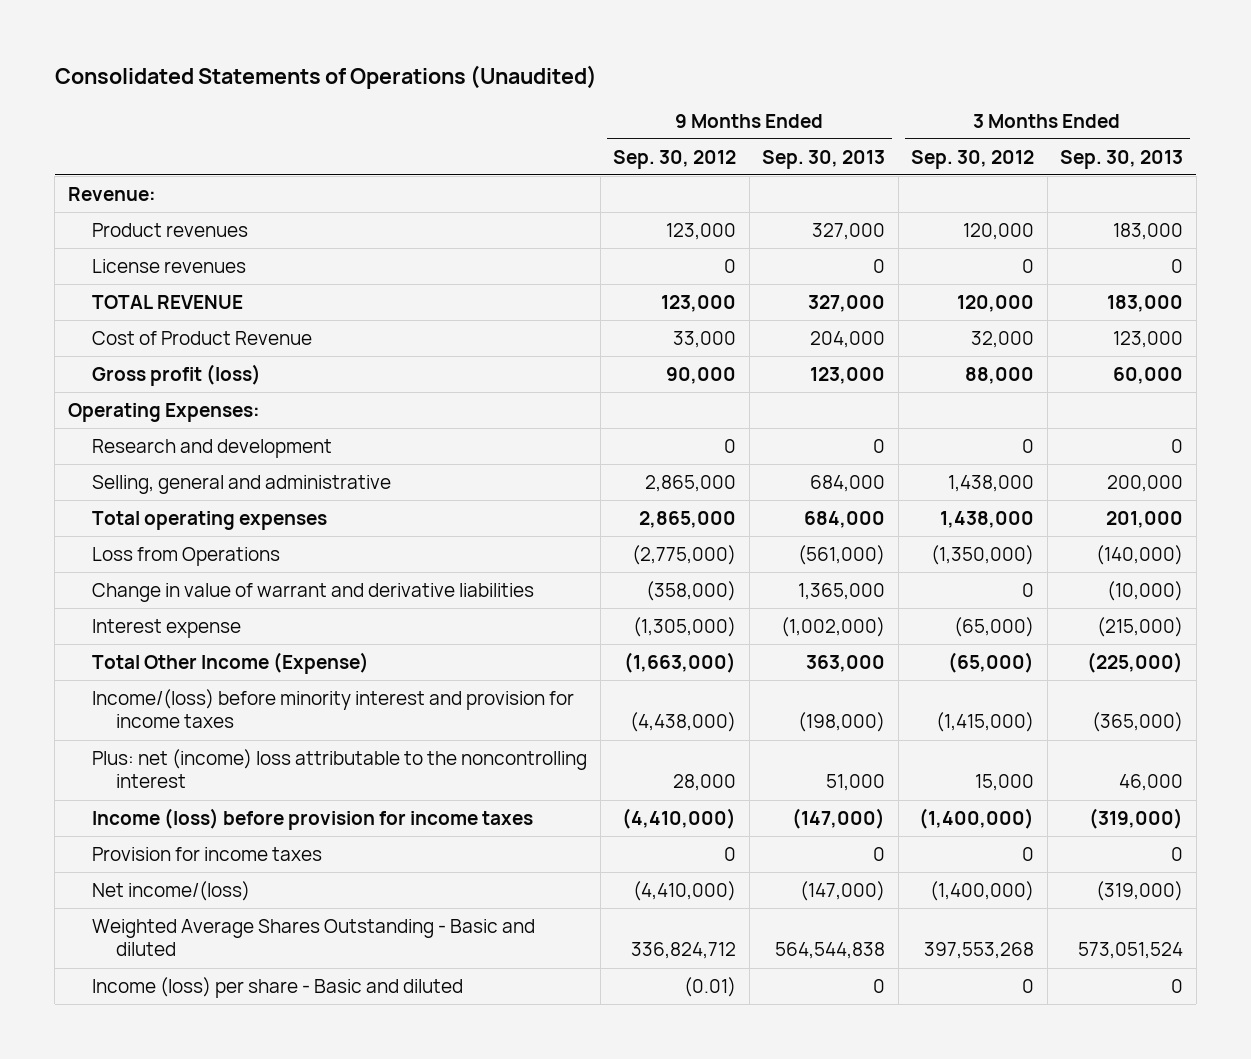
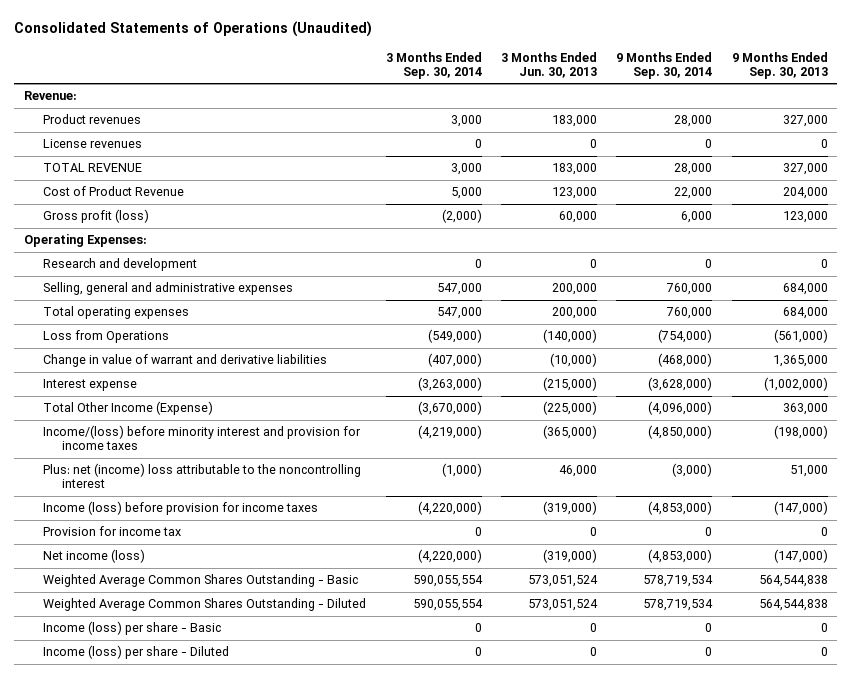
- | 9 Months Ended Sep. 30, 2012 | 9 Months Ended Sep. 30, 2013 | 3 Months Ended Sep. 30, 2012 | 3 Months Ended Sep. 30, 2013
+ | 3 Months Ended Sep. 30, 2014 | 3 Months Ended Jun. 30, 2013 | 9 Months Ended Sep. 30, 2014 | 9 Months Ended Sep. 30, 2013
- Selling, general and administrative | 2,865,000 | 684,000 | 1,438,000 | 200,000
+ Selling, general and administrative expenses | 547,000 | 200,000 | 760,000 | 684,000
- Provision for income taxes | 0 | 0 | 0 | 0
- Net income/(loss) | (4,410,000) | (147,000) | (1,400,000) | (319,000)
- Weighted Average Shares Outstanding - Basic and diluted | 336,824,712 | 564,544,838 | 397,553,268 | 573,051,524
- Income (loss) per share - Basic and diluted | (0.01) | 0 | 0 | 0
+ Provision for income tax | 0 | 0 | 0 | 0
+ Net income (loss) | (4,220,000) | (319,000) | (4,853,000) | (147,000)
+ Weighted Average Common Shares Outstanding - Basic | 590,055,554 | 573,051,524 | 578,719,534 | 564,544,838
+ Weighted Average Common Shares Outstanding - Diluted | 590,055,554 | 573,051,524 | 578,719,534 | 564,544,838
+ Income (loss) per share - Basic | 0 | 0 | 0 | 0
+ Income (loss) per share - Diluted | 0 | 0 | 0 | 0

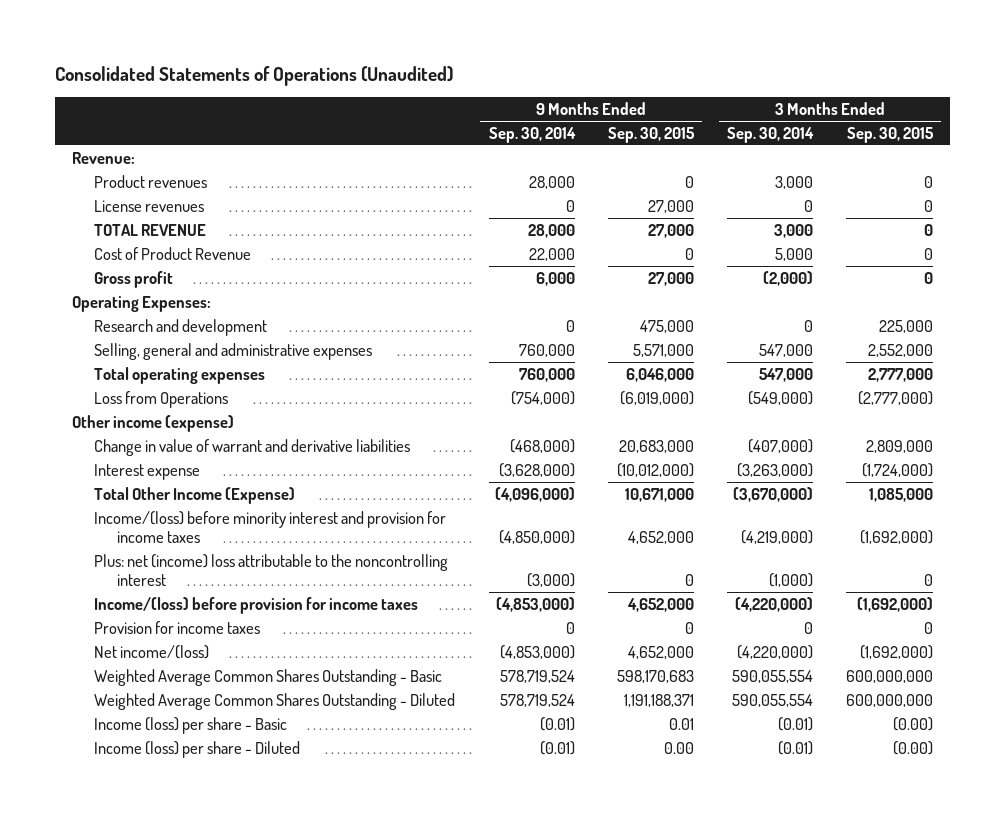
- | 3 Months Ended Sep. 30, 2014 | 3 Months Ended Jun. 30, 2013 | 9 Months Ended Sep. 30, 2014 | 9 Months Ended Sep. 30, 2013
+ | 9 Months Ended Sep. 30, 2014 | 9 Months Ended Sep. 30, 2015 | 3 Months Ended Sep. 30, 2014 | 3 Months Ended Sep. 30, 2015
- Gross profit (loss) | (2,000) | 60,000 | 6,000 | 123,000
+ Gross profit | 6,000 | 27,000 | (2,000) | 0
+ Other income (expense)
- Income (loss) before provision for income taxes | (4,220,000) | (319,000) | (4,853,000) | (147,000)
- Provision for income tax | 0 | 0 | 0 | 0
- Net income (loss) | (4,220,000) | (319,000) | (4,853,000) | (147,000)
- Weighted Average Common Shares Outstanding - Basic | 590,055,554 | 573,051,524 | 578,719,534 | 564,544,838
- Weighted Average Common Shares Outstanding - Diluted | 590,055,554 | 573,051,524 | 578,719,534 | 564,544,838
- Income (loss) per share - Basic | 0 | 0 | 0 | 0
- Income (loss) per share - Diluted | 0 | 0 | 0 | 0
+ Income/(loss) before provision for income taxes | (4,853,000) | 4,652,000 | (4,220,000) | (1,692,000)
+ Provision for income taxes | 0 | 0 | 0 | 0
+ Net income/(loss) | (4,853,000) | 4,652,000 | (4,220,000) | (1,692,000)
+ Weighted Average Common Shares Outstanding - Basic | 578,719,524 | 598,170,683 | 590,055,554 | 600,000,000
+ Weighted Average Common Shares Outstanding - Diluted | 578,719,524 | 1,191,188,371 | 590,055,554 | 600,000,000
+ Income (loss) per share - Basic | (0.01) | 0.01 | (0.01) | (0.00)
+ Income (loss) per share - Diluted | (0.01) | 0.00 | (0.01) | (0.00)

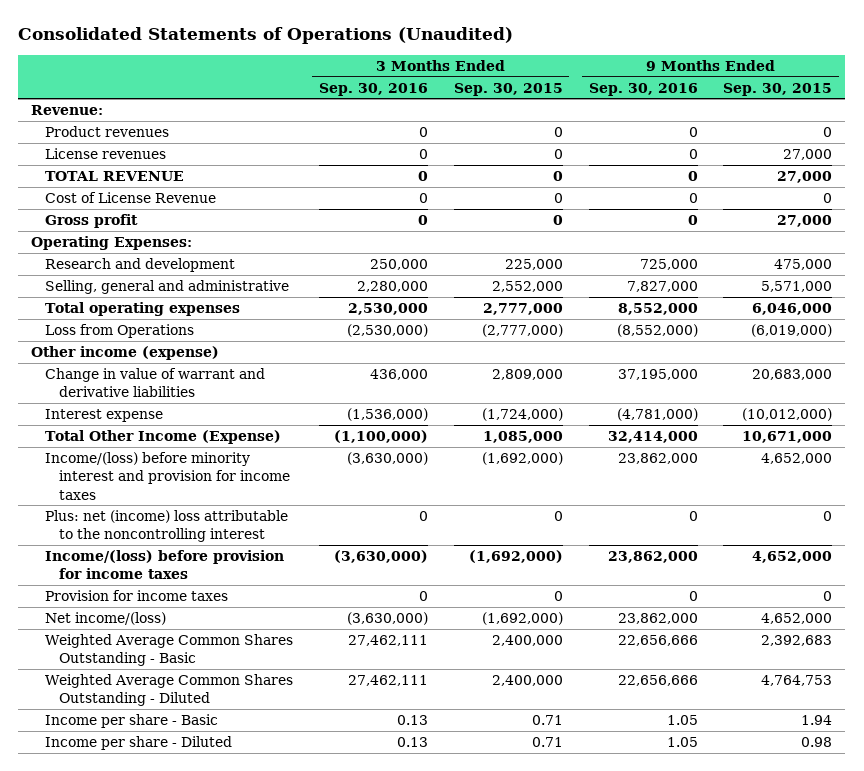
- | 9 Months Ended Sep. 30, 2014 | 9 Months Ended Sep. 30, 2015 | 3 Months Ended Sep. 30, 2014 | 3 Months Ended Sep. 30, 2015
+ | 3 Months Ended Sep. 30, 2016 | 3 Months Ended Sep. 30, 2015 | 9 Months Ended Sep. 30, 2016 | 9 Months Ended Sep. 30, 2015
- Cost of Product Revenue | 22,000 | 0 | 5,000 | 0
+ Cost of License Revenue | 0 | 0 | 0 | 0
- Selling, general and administrative expenses | 760,000 | 5,571,000 | 547,000 | 2,552,000
+ Selling, general and administrative | 2,280,000 | 2,552,000 | 7,827,000 | 5,571,000
- Weighted Average Common Shares Outstanding - Basic | 578,719,524 | 598,170,683 | 590,055,554 | 600,000,000
- Weighted Average Common Shares Outstanding - Diluted | 578,719,524 | 1,191,188,371 | 590,055,554 | 600,000,000
- Income (loss) per share - Basic | (0.01) | 0.01 | (0.01) | (0.00)
- Income (loss) per share - Diluted | (0.01) | 0.00 | (0.01) | (0.00)
+ Weighted Average Common Shares Outstanding - Basic | 27,462,111 | 2,400,000 | 22,656,666 | 2,392,683
+ Weighted Average Common Shares Outstanding - Diluted | 27,462,111 | 2,400,000 | 22,656,666 | 4,764,753
+ Income per share - Basic | 0.13 | 0.71 | 1.05 | 1.94
+ Income per share - Diluted | 0.13 | 0.71 | 1.05 | 0.98

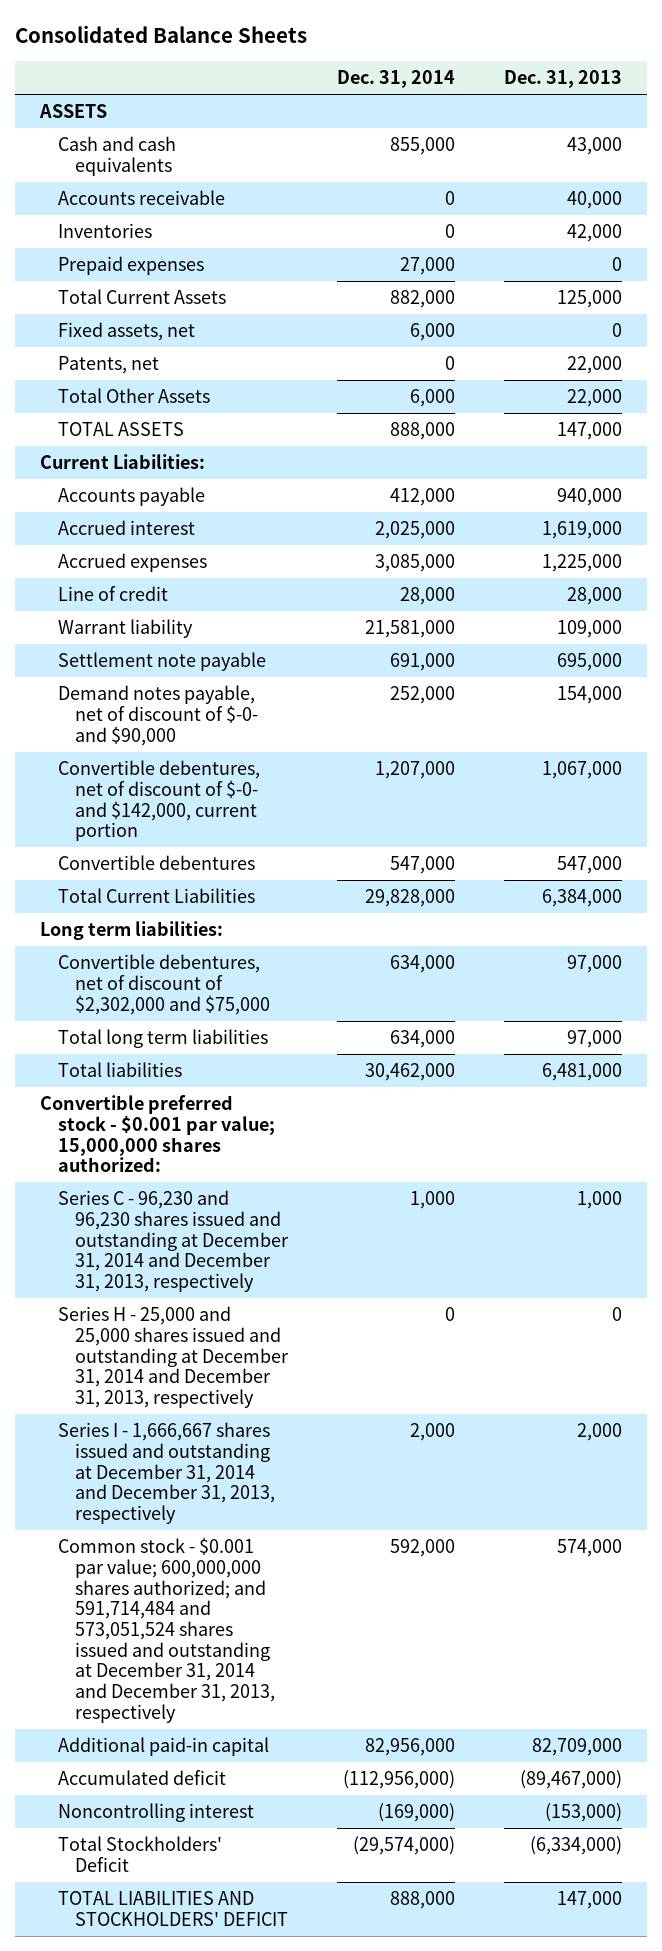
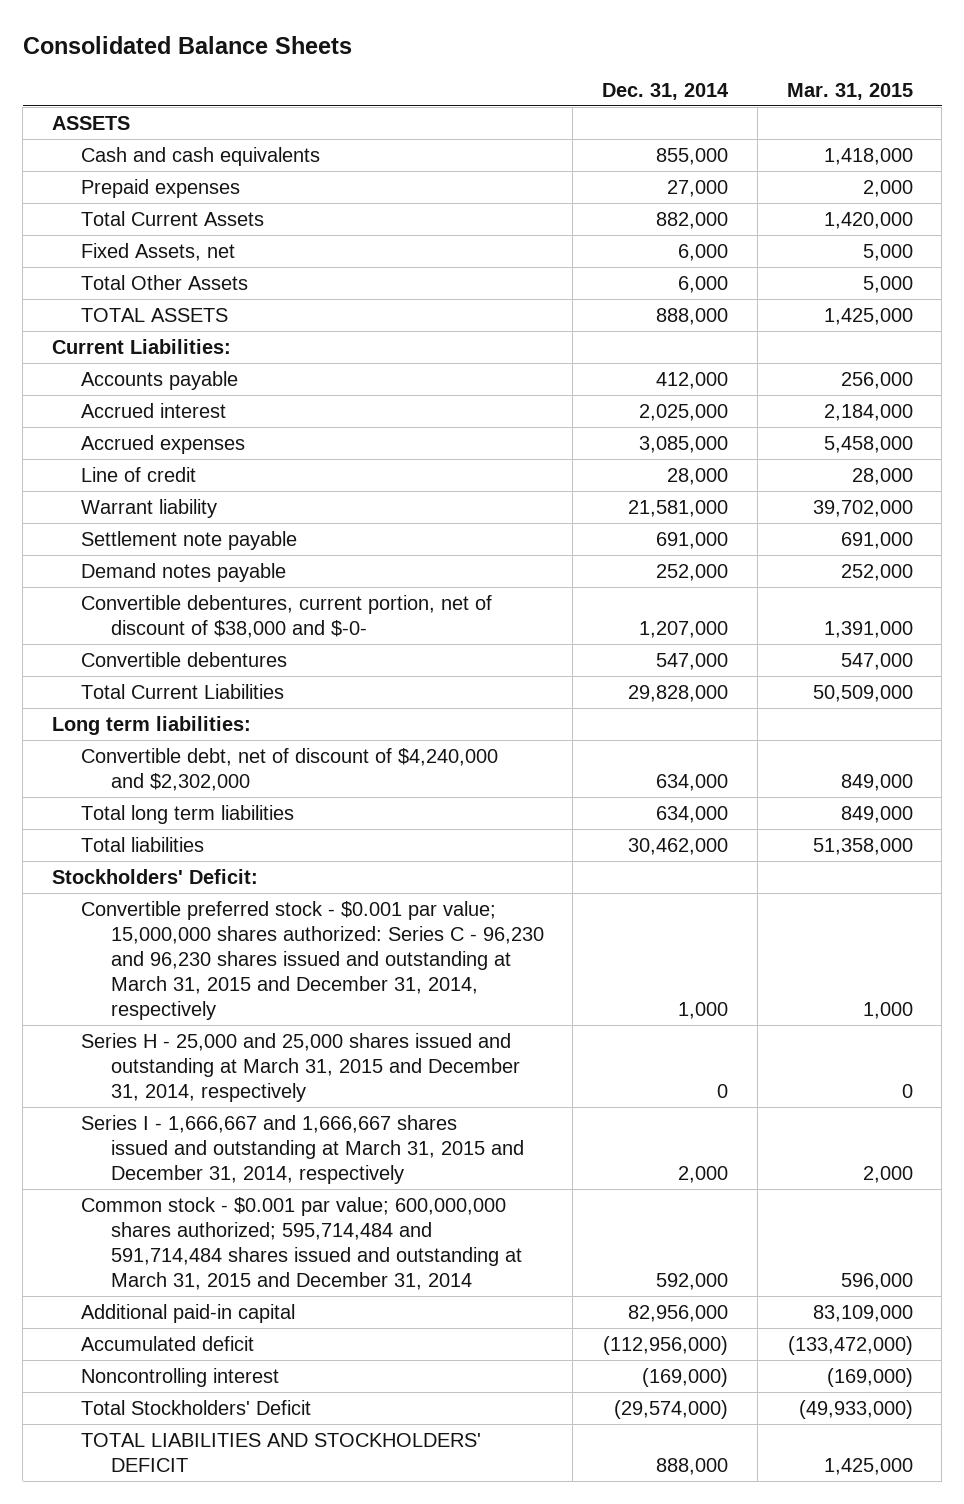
- | Dec. 31, 2014 | Dec. 31, 2013
+ | Dec. 31, 2014 | Mar. 31, 2015
- Accounts receivable | 0 | 40,000
- Inventories | 0 | 42,000
- Fixed assets, net | 6,000 | 0
- Patents, net | 0 | 22,000
+ Fixed Assets, net | 6,000 | 5,000
- Demand notes payable, net of discount of $-0- and $90,000 | 252,000 | 154,000
- Convertible debentures, net of discount of $-0- and $142,000, current portion | 1,207,000 | 1,067,000
+ Demand notes payable | 252,000 | 252,000
+ Convertible debentures, current portion, net of discount of $38,000 and $-0- | 1,207,000 | 1,391,000
- Convertible debentures, net of discount of $2,302,000 and $75,000 | 634,000 | 97,000
+ Convertible debt, net of discount of $4,240,000 and $2,302,000 | 634,000 | 849,000
- Convertible preferred stock - $0.001 par value; 15,000,000 shares authorized:
- Series C - 96,230 and 96,230 shares issued and outstanding at December 31, 2014 and December 31, 2013, respectively | 1,000 | 1,000
- Series H - 25,000 and 25,000 shares issued and outstanding at December 31, 2014 and December 31, 2013, respectively | 0 | 0
- Series I - 1,666,667 shares issued and outstanding at December 31, 2014 and December 31, 2013, respectively | 2,000 | 2,000
- Common stock - $0.001 par value; 600,000,000 shares authorized; and 591,714,484 and 573,051,524 shares issued and outstanding at December 31, 2014 and December 31, 2013, respectively | 592,000 | 574,000
+ Stockholders' Deficit:
+ Convertible preferred stock - $0.001 par value; 15,000,000 shares authorized: Series C - 96,230 and 96,230 shares issued and outstanding at March 31, 2015 and December 31, 2014, respectively | 1,000 | 1,000
+ Series H - 25,000 and 25,000 shares issued and outstanding at March 31, 2015 and December 31, 2014, respectively | 0 | 0
+ Series I - 1,666,667 and 1,666,667 shares issued and outstanding at March 31, 2015 and December 31, 2014, respectively | 2,000 | 2,000
+ Common stock - $0.001 par value; 600,000,000 shares authorized; 595,714,484 and 591,714,484 shares issued and outstanding at March 31, 2015 and December 31, 2014 | 592,000 | 596,000

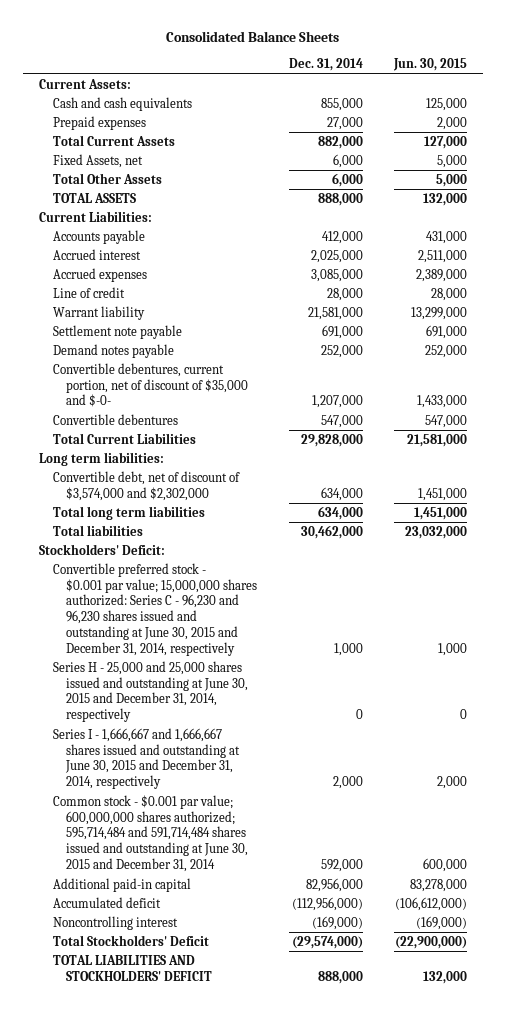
- | Dec. 31, 2014 | Mar. 31, 2015
+ | Dec. 31, 2014 | Jun. 30, 2015
- ASSETS
+ Current Assets:
- Convertible debentures, current portion, net of discount of $38,000 and $-0- | 1,207,000 | 1,391,000
+ Convertible debentures, current portion, net of discount of $35,000 and $-0- | 1,207,000 | 1,433,000
- Convertible debt, net of discount of $4,240,000 and $2,302,000 | 634,000 | 849,000
+ Convertible debt, net of discount of $3,574,000 and $2,302,000 | 634,000 | 1,451,000
- Convertible preferred stock - $0.001 par value; 15,000,000 shares authorized: Series C - 96,230 and 96,230 shares issued and outstanding at March 31, 2015 and December 31, 2014, respectively | 1,000 | 1,000
- Series H - 25,000 and 25,000 shares issued and outstanding at March 31, 2015 and December 31, 2014, respectively | 0 | 0
- Series I - 1,666,667 and 1,666,667 shares issued and outstanding at March 31, 2015 and December 31, 2014, respectively | 2,000 | 2,000
- Common stock - $0.001 par value; 600,000,000 shares authorized; 595,714,484 and 591,714,484 shares issued and outstanding at March 31, 2015 and December 31, 2014 | 592,000 | 596,000
+ Convertible preferred stock - $0.001 par value; 15,000,000 shares authorized: Series C - 96,230 and 96,230 shares issued and outstanding at June 30, 2015 and December 31, 2014, respectively | 1,000 | 1,000
+ Series H - 25,000 and 25,000 shares issued and outstanding at June 30, 2015 and December 31, 2014, respectively | 0 | 0
+ Series I - 1,666,667 and 1,666,667 shares issued and outstanding at June 30, 2015 and December 31, 2014, respectively | 2,000 | 2,000
+ Common stock - $0.001 par value; 600,000,000 shares authorized; 595,714,484 and 591,714,484 shares issued and outstanding at June 30, 2015 and December 31, 2014 | 592,000 | 600,000

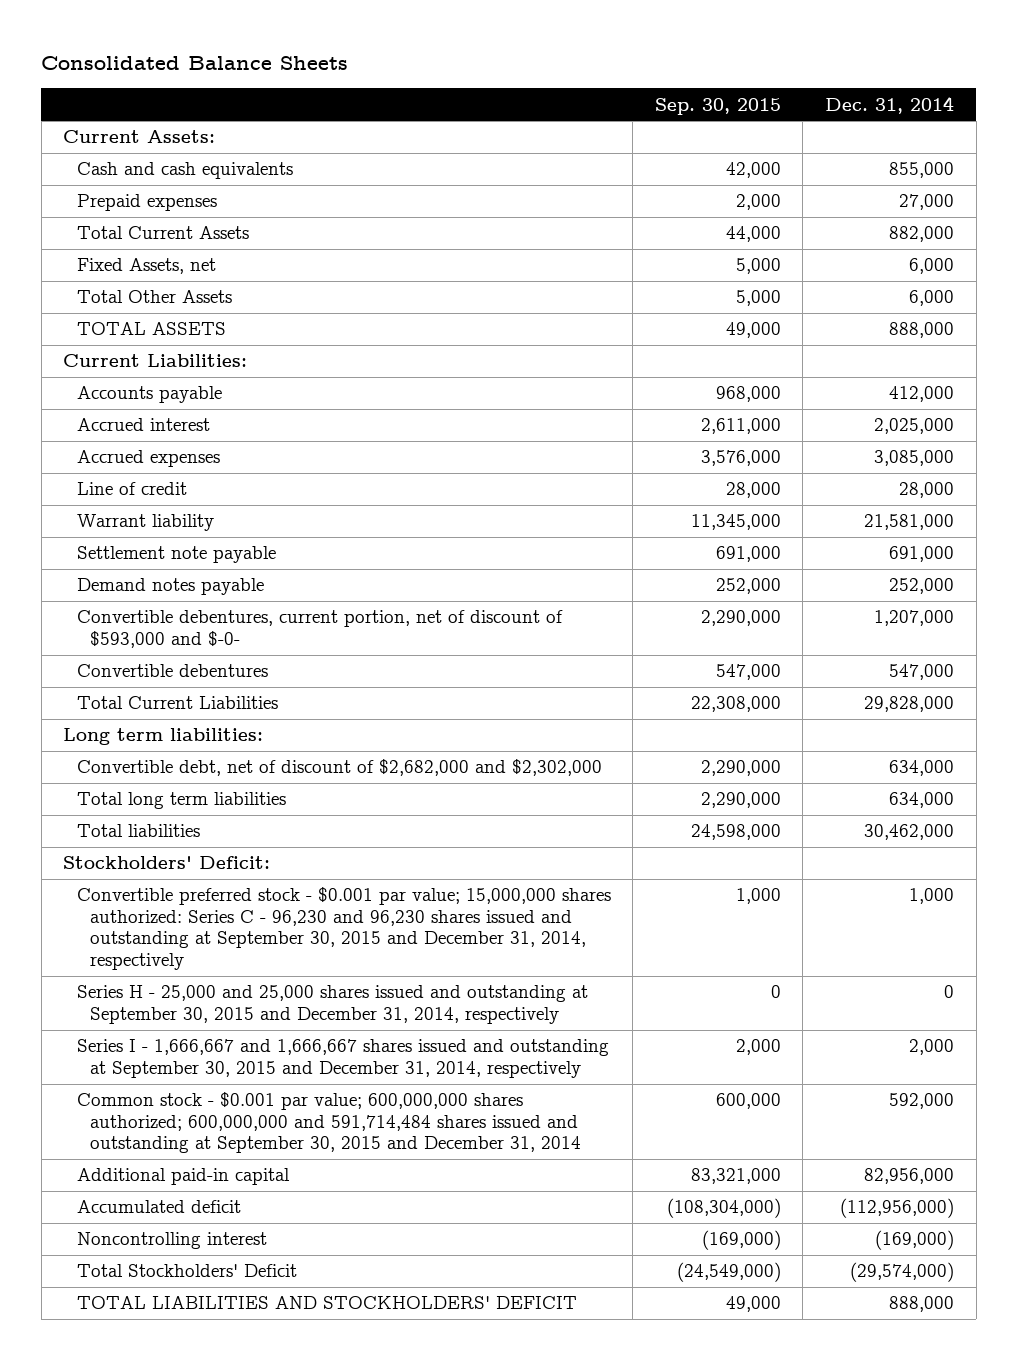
- | Dec. 31, 2014 | Jun. 30, 2015
+ | Sep. 30, 2015 | Dec. 31, 2014
- Convertible debentures, current portion, net of discount of $35,000 and $-0- | 1,207,000 | 1,433,000
+ Convertible debentures, current portion, net of discount of $593,000 and $-0- | 2,290,000 | 1,207,000
- Convertible debt, net of discount of $3,574,000 and $2,302,000 | 634,000 | 1,451,000
+ Convertible debt, net of discount of $2,682,000 and $2,302,000 | 2,290,000 | 634,000
- Convertible preferred stock - $0.001 par value; 15,000,000 shares authorized: Series C - 96,230 and 96,230 shares issued and outstanding at June 30, 2015 and December 31, 2014, respectively | 1,000 | 1,000
- Series H - 25,000 and 25,000 shares issued and outstanding at June 30, 2015 and December 31, 2014, respectively | 0 | 0
- Series I - 1,666,667 and 1,666,667 shares issued and outstanding at June 30, 2015 and December 31, 2014, respectively | 2,000 | 2,000
- Common stock - $0.001 par value; 600,000,000 shares authorized; 595,714,484 and 591,714,484 shares issued and outstanding at June 30, 2015 and December 31, 2014 | 592,000 | 600,000
+ Convertible preferred stock - $0.001 par value; 15,000,000 shares authorized: Series C - 96,230 and 96,230 shares issued and outstanding at September 30, 2015 and December 31, 2014, respectively | 1,000 | 1,000
+ Series H - 25,000 and 25,000 shares issued and outstanding at September 30, 2015 and December 31, 2014, respectively | 0 | 0
+ Series I - 1,666,667 and 1,666,667 shares issued and outstanding at September 30, 2015 and December 31, 2014, respectively | 2,000 | 2,000
+ Common stock - $0.001 par value; 600,000,000 shares authorized; 600,000,000 and 591,714,484 shares issued and outstanding at September 30, 2015 and December 31, 2014 | 600,000 | 592,000

